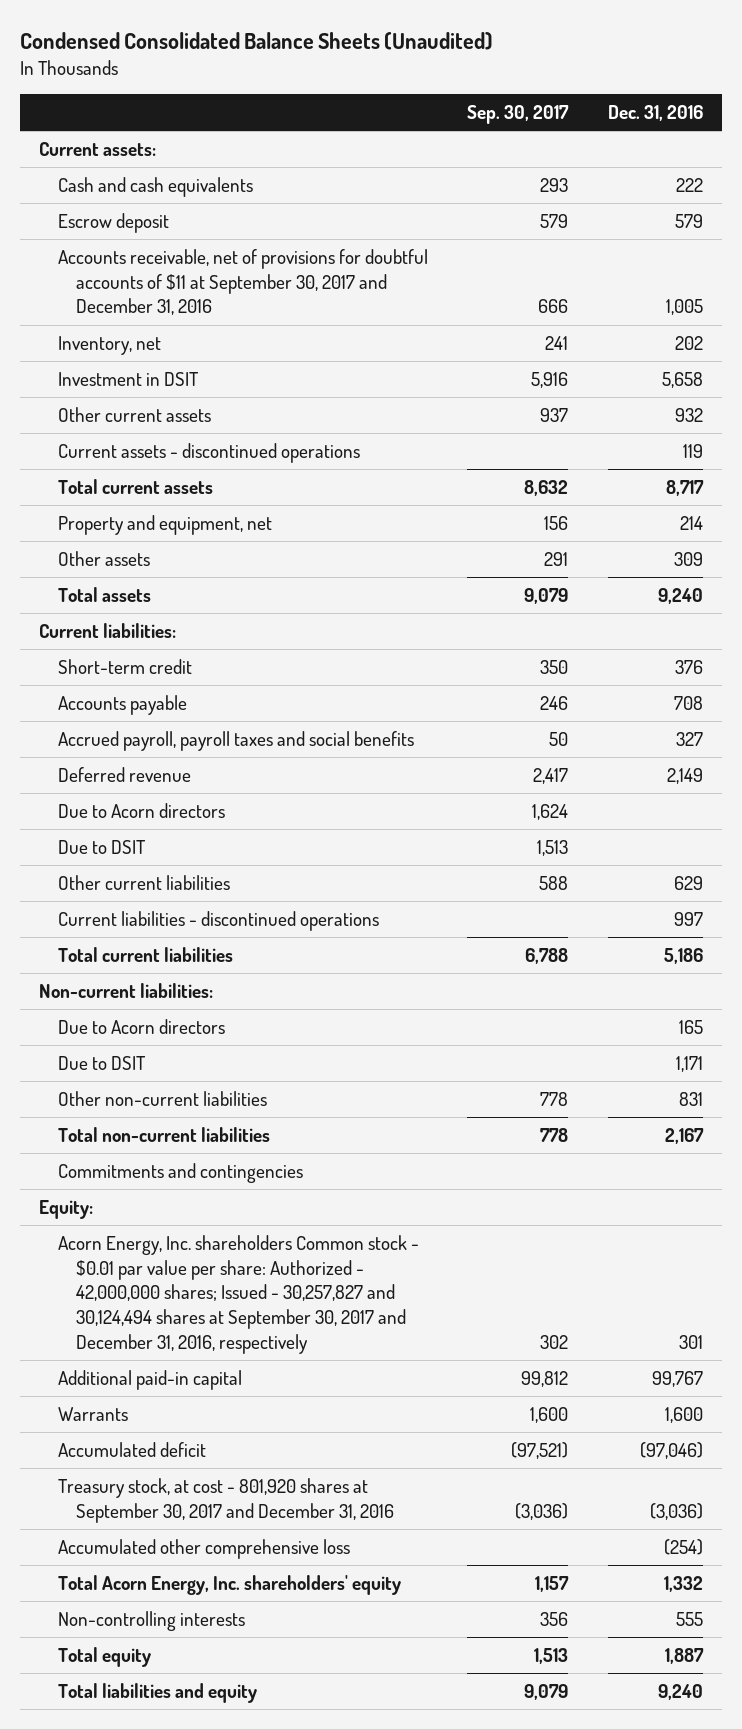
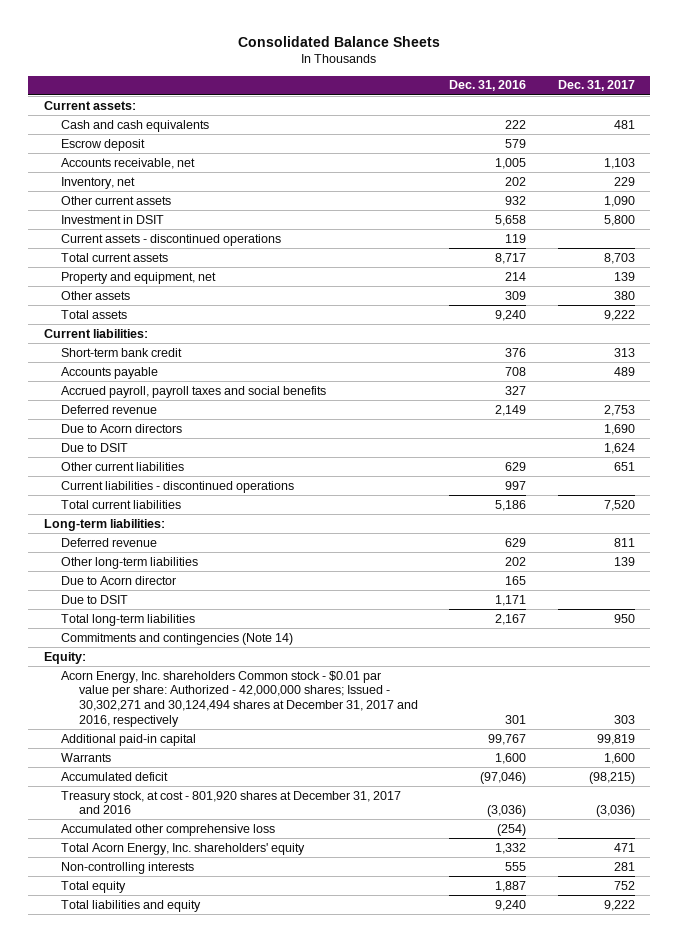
- Condensed Consolidated Balance Sheets (Unaudited)
+ Consolidated Balance Sheets
- | Sep. 30, 2017 | Dec. 31, 2016
+ | Dec. 31, 2016 | Dec. 31, 2017
- Accounts receivable, net of provisions for doubtful accounts of $11 at September 30, 2017 and December 31, 2016 | 666 | 1,005
+ Accounts receivable, net | 1,005 | 1,103
moved down: Investment in DSIT | 5,658 | 5,800
- Short-term credit | 350 | 376
+ Short-term bank credit | 376 | 313
- Non-current liabilities:
- Due to Acorn directors | | 165
+ Long-term liabilities:
+ Deferred revenue | 629 | 811
+ Other long-term liabilities | 202 | 139
+ Due to Acorn director | 165 |
- Other non-current liabilities | 778 | 831
- Total non-current liabilities | 778 | 2,167
- Commitments and contingencies
+ Total long-term liabilities | 2,167 | 950
+ Commitments and contingencies (Note 14)
- Acorn Energy, Inc. shareholders Common stock - $0.01 par value per share: Authorized - 42,000,000 shares; Issued - 30,257,827 and 30,124,494 shares at September 30, 2017 and December 31, 2016, respectively | 302 | 301
+ Acorn Energy, Inc. shareholders Common stock - $0.01 par value per share: Authorized - 42,000,000 shares; Issued - 30,302,271 and 30,124,494 shares at December 31, 2017 and 2016, respectively | 301 | 303
- Treasury stock, at cost - 801,920 shares at September 30, 2017 and December 31, 2016 | (3,036) | (3,036)
+ Treasury stock, at cost - 801,920 shares at December 31, 2017 and 2016 | (3,036) | (3,036)

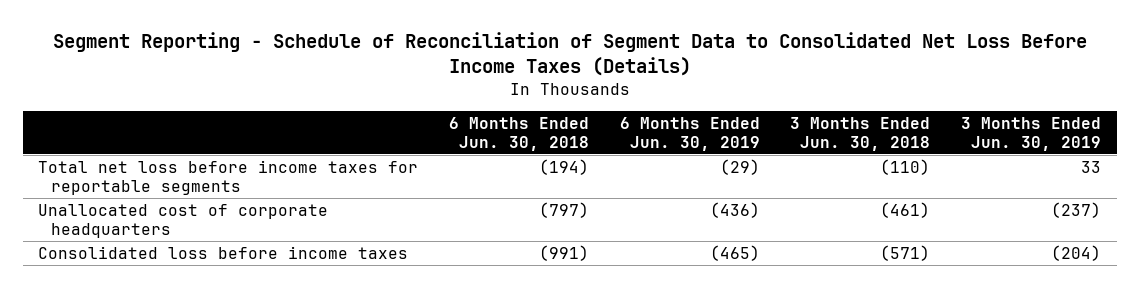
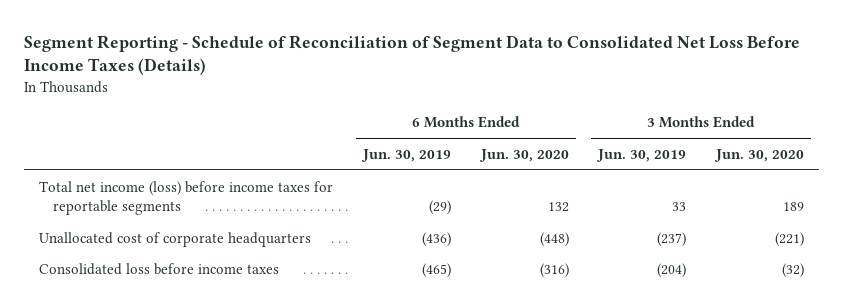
- | 6 Months Ended Jun. 30, 2018 | 6 Months Ended Jun. 30, 2019 | 3 Months Ended Jun. 30, 2018 | 3 Months Ended Jun. 30, 2019
+ | 6 Months Ended Jun. 30, 2019 | 6 Months Ended Jun. 30, 2020 | 3 Months Ended Jun. 30, 2019 | 3 Months Ended Jun. 30, 2020
- Total net loss before income taxes for reportable segments | (194) | (29) | (110) | 33
+ Total net income (loss) before income taxes for reportable segments | (29) | 132 | 33 | 189

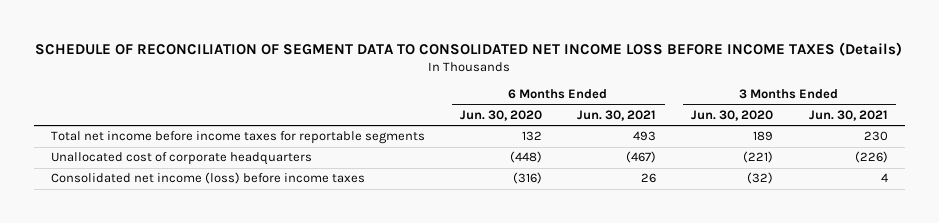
- Segment Reporting - Schedule of Reconciliation of Segment Data to Consolidated Net Loss Before Income Taxes (Details)
+ SCHEDULE OF RECONCILIATION OF SEGMENT DATA TO CONSOLIDATED NET INCOME LOSS BEFORE INCOME TAXES (Details)
- | 6 Months Ended Jun. 30, 2019 | 6 Months Ended Jun. 30, 2020 | 3 Months Ended Jun. 30, 2019 | 3 Months Ended Jun. 30, 2020
+ | 6 Months Ended Jun. 30, 2020 | 6 Months Ended Jun. 30, 2021 | 3 Months Ended Jun. 30, 2020 | 3 Months Ended Jun. 30, 2021
- Total net income (loss) before income taxes for reportable segments | (29) | 132 | 33 | 189
+ Total net income before income taxes for reportable segments | 132 | 493 | 189 | 230
- Consolidated loss before income taxes | (465) | (316) | (204) | (32)
+ Consolidated net income (loss) before income taxes | (316) | 26 | (32) | 4

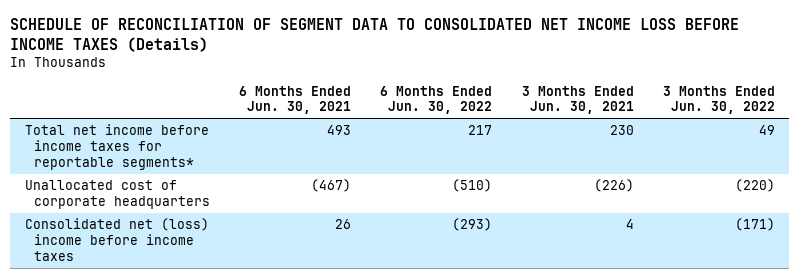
- | 6 Months Ended Jun. 30, 2020 | 6 Months Ended Jun. 30, 2021 | 3 Months Ended Jun. 30, 2020 | 3 Months Ended Jun. 30, 2021
+ | 6 Months Ended Jun. 30, 2021 | 6 Months Ended Jun. 30, 2022 | 3 Months Ended Jun. 30, 2021 | 3 Months Ended Jun. 30, 2022
- Total net income before income taxes for reportable segments | 132 | 493 | 189 | 230
+ Total net income before income taxes for reportable segments* | 493 | 217 | 230 | 49
- Consolidated net income (loss) before income taxes | (316) | 26 | (32) | 4
+ Consolidated net (loss) income before income taxes | 26 | (293) | 4 | (171)

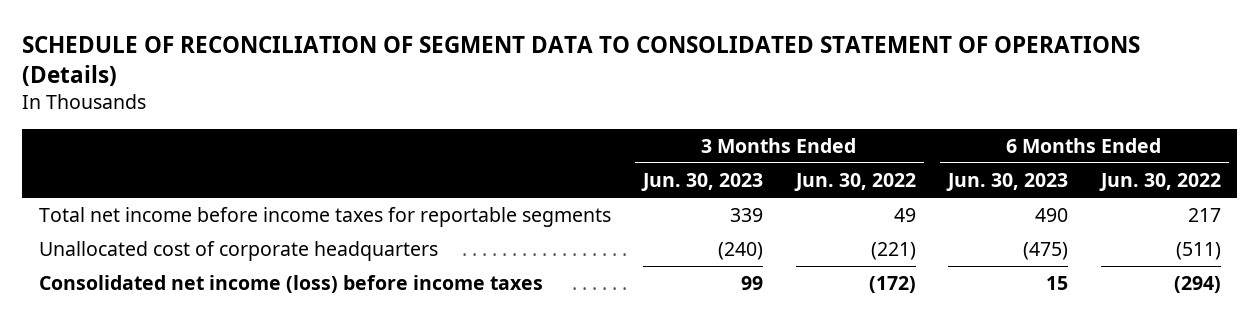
- SCHEDULE OF RECONCILIATION OF SEGMENT DATA TO CONSOLIDATED NET INCOME LOSS BEFORE INCOME TAXES (Details)
+ SCHEDULE OF RECONCILIATION OF SEGMENT DATA TO CONSOLIDATED STATEMENT OF OPERATIONS (Details)
- | 6 Months Ended Jun. 30, 2021 | 6 Months Ended Jun. 30, 2022 | 3 Months Ended Jun. 30, 2021 | 3 Months Ended Jun. 30, 2022
+ | 3 Months Ended Jun. 30, 2023 | 3 Months Ended Jun. 30, 2022 | 6 Months Ended Jun. 30, 2023 | 6 Months Ended Jun. 30, 2022
- Total net income before income taxes for reportable segments* | 493 | 217 | 230 | 49
- Unallocated cost of corporate headquarters | (467) | (510) | (226) | (220)
- Consolidated net (loss) income before income taxes | 26 | (293) | 4 | (171)
+ Total net income before income taxes for reportable segments | 339 | 49 | 490 | 217
+ Unallocated cost of corporate headquarters | (240) | (221) | (475) | (511)
+ Consolidated net income (loss) before income taxes | 99 | (172) | 15 | (294)

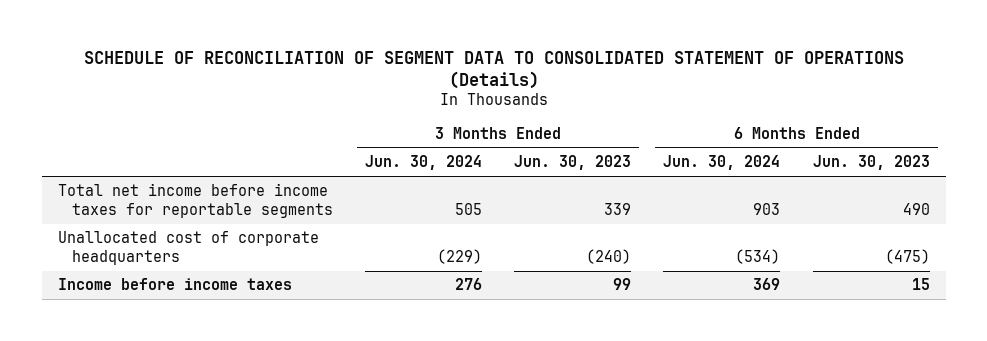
- | 3 Months Ended Jun. 30, 2023 | 3 Months Ended Jun. 30, 2022 | 6 Months Ended Jun. 30, 2023 | 6 Months Ended Jun. 30, 2022
+ | 3 Months Ended Jun. 30, 2024 | 3 Months Ended Jun. 30, 2023 | 6 Months Ended Jun. 30, 2024 | 6 Months Ended Jun. 30, 2023
- Consolidated net income (loss) before income taxes | 99 | (172) | 15 | (294)
+ Income before income taxes | 276 | 99 | 369 | 15

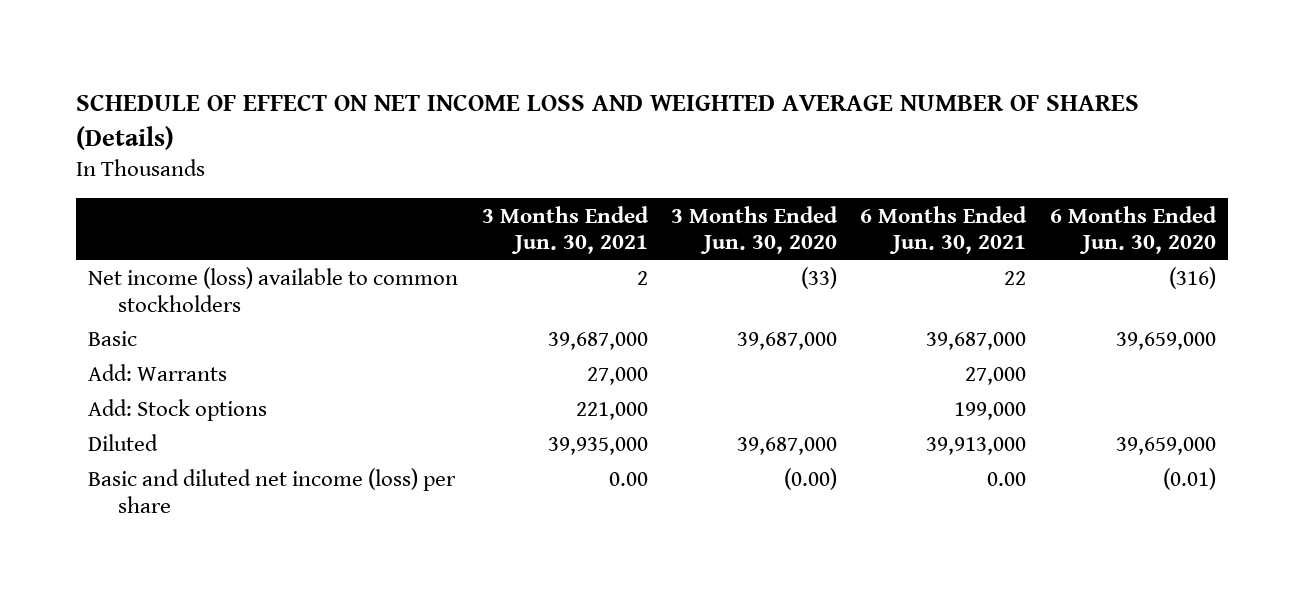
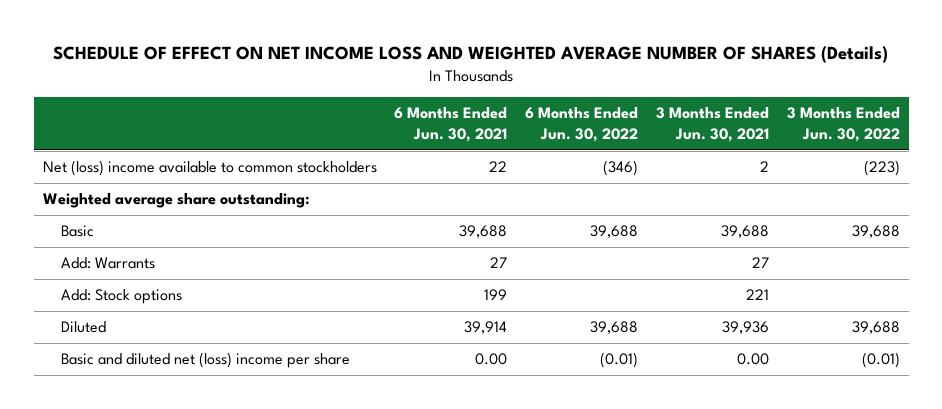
- | 3 Months Ended Jun. 30, 2021 | 3 Months Ended Jun. 30, 2020 | 6 Months Ended Jun. 30, 2021 | 6 Months Ended Jun. 30, 2020
+ | 6 Months Ended Jun. 30, 2021 | 6 Months Ended Jun. 30, 2022 | 3 Months Ended Jun. 30, 2021 | 3 Months Ended Jun. 30, 2022
- Net income (loss) available to common stockholders | 2 | (33) | 22 | (316)
- Basic | 39,687,000 | 39,687,000 | 39,687,000 | 39,659,000
- Add: Warrants | 27,000 | | 27,000 |
- Add: Stock options | 221,000 | | 199,000 |
- Diluted | 39,935,000 | 39,687,000 | 39,913,000 | 39,659,000
- Basic and diluted net income (loss) per share | 0.00 | (0.00) | 0.00 | (0.01)
+ Net (loss) income available to common stockholders | 22 | (346) | 2 | (223)
+ Weighted average share outstanding:
+ Basic | 39,688 | 39,688 | 39,688 | 39,688
+ Add: Warrants | 27 | | 27 |
+ Add: Stock options | 199 | | 221 |
+ Diluted | 39,914 | 39,688 | 39,936 | 39,688
+ Basic and diluted net (loss) income per share | 0.00 | (0.01) | 0.00 | (0.01)

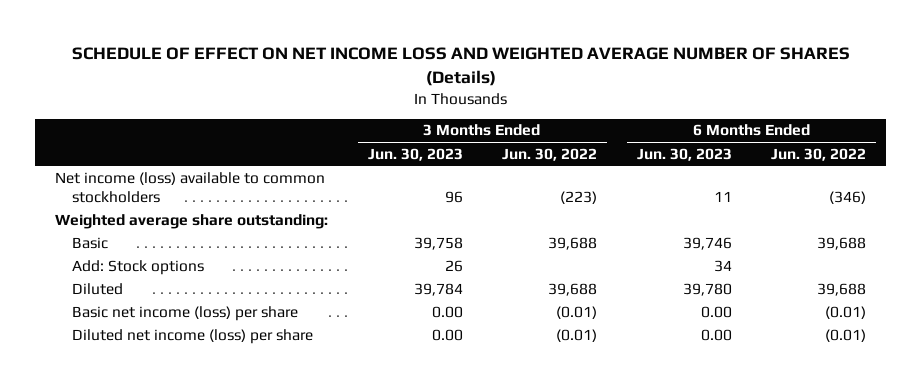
- | 6 Months Ended Jun. 30, 2021 | 6 Months Ended Jun. 30, 2022 | 3 Months Ended Jun. 30, 2021 | 3 Months Ended Jun. 30, 2022
+ | 3 Months Ended Jun. 30, 2023 | 3 Months Ended Jun. 30, 2022 | 6 Months Ended Jun. 30, 2023 | 6 Months Ended Jun. 30, 2022
- Net (loss) income available to common stockholders | 22 | (346) | 2 | (223)
+ Net income (loss) available to common stockholders | 96 | (223) | 11 | (346)
- Add: Warrants | 27 | | 27 |
- Basic and diluted net (loss) income per share | 0.00 | (0.01) | 0.00 | (0.01)
+ Basic net income (loss) per share | 0.00 | (0.01) | 0.00 | (0.01)
+ Diluted net income (loss) per share | 0.00 | (0.01) | 0.00 | (0.01)

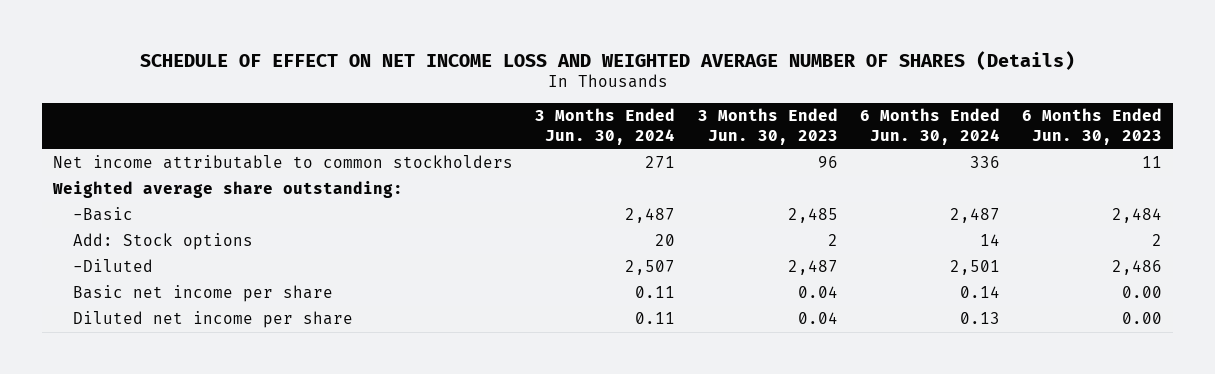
- | 3 Months Ended Jun. 30, 2023 | 3 Months Ended Jun. 30, 2022 | 6 Months Ended Jun. 30, 2023 | 6 Months Ended Jun. 30, 2022
+ | 3 Months Ended Jun. 30, 2024 | 3 Months Ended Jun. 30, 2023 | 6 Months Ended Jun. 30, 2024 | 6 Months Ended Jun. 30, 2023
- Net income (loss) available to common stockholders | 96 | (223) | 11 | (346)
+ Net income attributable to common stockholders | 271 | 96 | 336 | 11
- Basic | 39,758 | 39,688 | 39,746 | 39,688
- Add: Stock options | 26 | | 34 |
- Diluted | 39,784 | 39,688 | 39,780 | 39,688
- Basic net income (loss) per share | 0.00 | (0.01) | 0.00 | (0.01)
- Diluted net income (loss) per share | 0.00 | (0.01) | 0.00 | (0.01)
+ -Basic | 2,487 | 2,485 | 2,487 | 2,484
+ Add: Stock options | 20 | 2 | 14 | 2
+ -Diluted | 2,507 | 2,487 | 2,501 | 2,486
+ Basic net income per share | 0.11 | 0.04 | 0.14 | 0.00
+ Diluted net income per share | 0.11 | 0.04 | 0.13 | 0.00

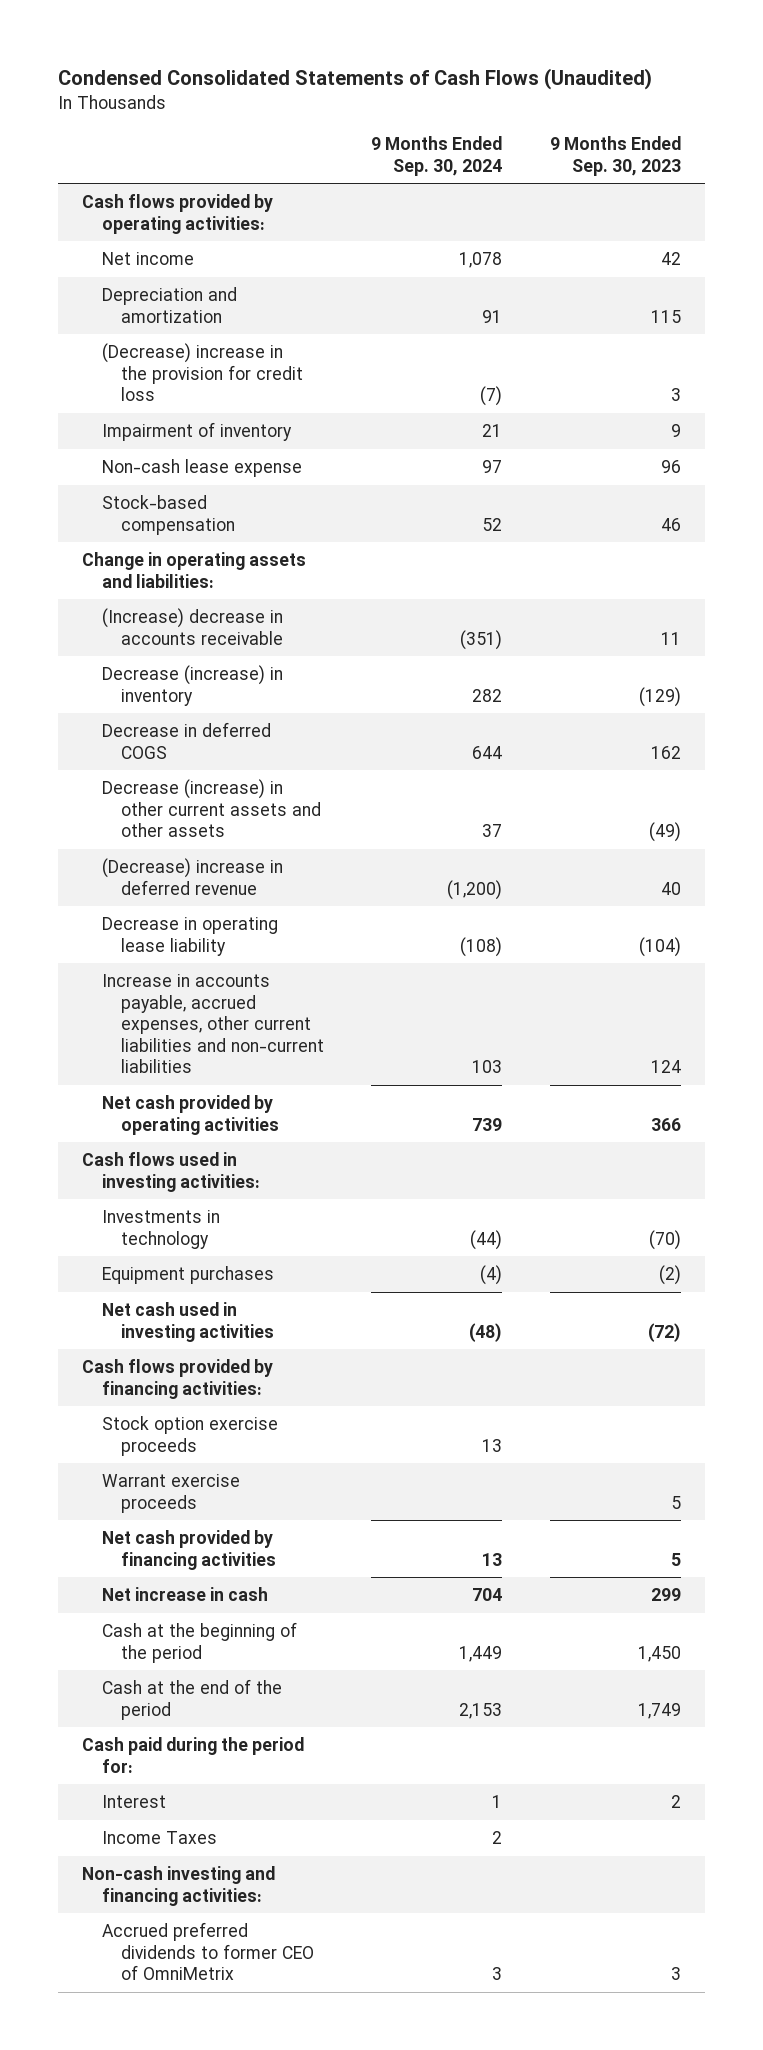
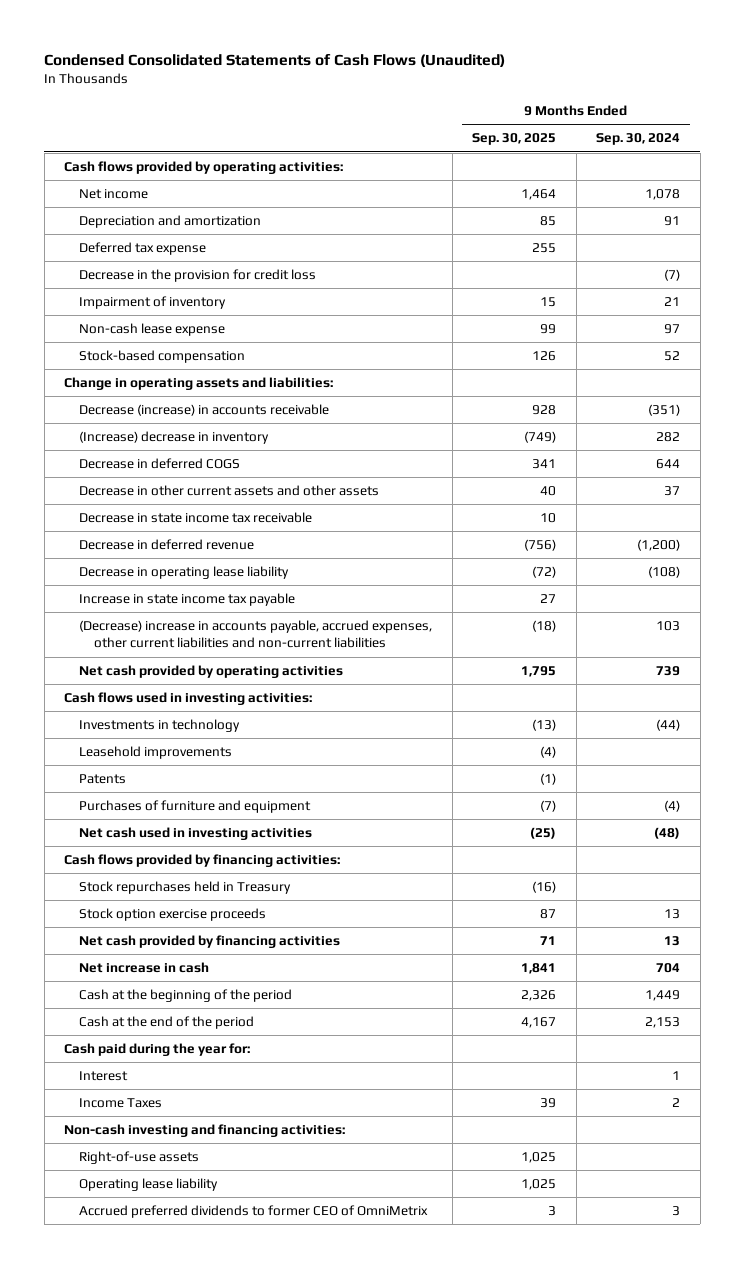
- | 9 Months Ended Sep. 30, 2024 | 9 Months Ended Sep. 30, 2023
+ | 9 Months Ended Sep. 30, 2025 | 9 Months Ended Sep. 30, 2024
- (Decrease) increase in the provision for credit loss | (7) | 3
+ Deferred tax expense | 255 |
+ Decrease in the provision for credit loss | | (7)
- (Increase) decrease in accounts receivable | (351) | 11
- Decrease (increase) in inventory | 282 | (129)
+ Decrease (increase) in accounts receivable | 928 | (351)
+ (Increase) decrease in inventory | (749) | 282
- Decrease (increase) in other current assets and other assets | 37 | (49)
- (Decrease) increase in deferred revenue | (1,200) | 40
+ Decrease in other current assets and other assets | 40 | 37
+ Decrease in state income tax receivable | 10 |
+ Decrease in deferred revenue | (756) | (1,200)
- Increase in accounts payable, accrued expenses, other current liabilities and non-current liabilities | 103 | 124
+ Increase in state income tax payable | 27 |
+ (Decrease) increase in accounts payable, accrued expenses, other current liabilities and non-current liabilities | (18) | 103
- Equipment purchases | (4) | (2)
+ Leasehold improvements | (4) |
+ Patents | (1) |
+ Purchases of furniture and equipment | (7) | (4)
+ Stock repurchases held in Treasury | (16) |
- Warrant exercise proceeds | | 5
- Cash paid during the period for:
+ Cash paid during the year for:
+ Right-of-use assets | 1,025 |
+ Operating lease liability | 1,025 |

